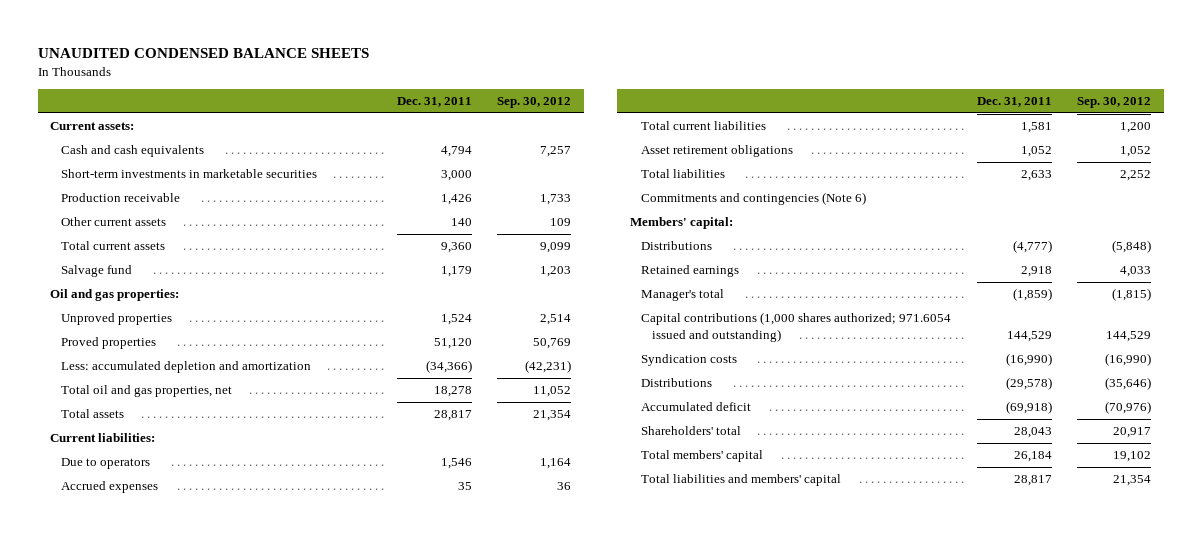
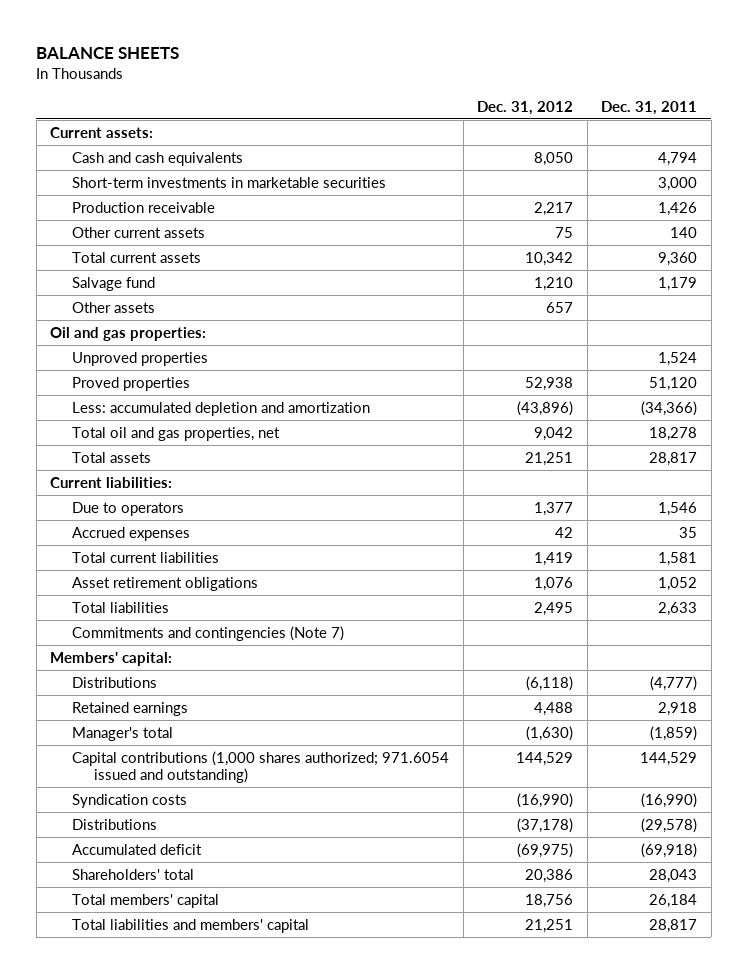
- UNAUDITED CONDENSED BALANCE SHEETS
+ BALANCE SHEETS
- | Dec. 31, 2011 | Sep. 30, 2012
+ | Dec. 31, 2012 | Dec. 31, 2011
+ Other assets | 657 |
- Commitments and contingencies (Note 6)
+ Commitments and contingencies (Note 7)

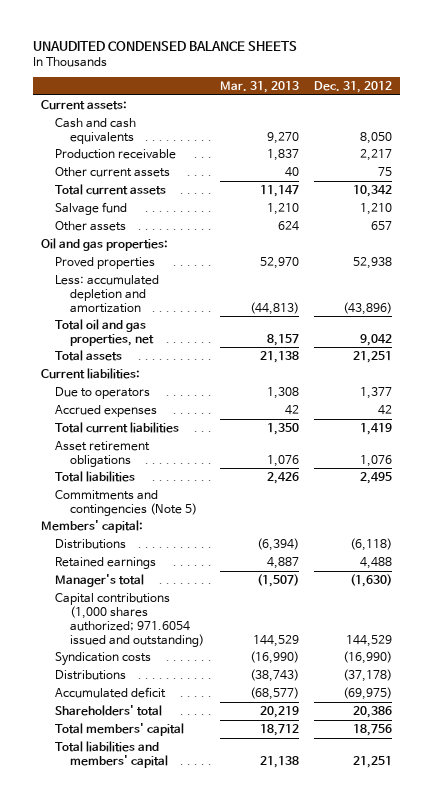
- BALANCE SHEETS
+ UNAUDITED CONDENSED BALANCE SHEETS
- | Dec. 31, 2012 | Dec. 31, 2011
+ | Mar. 31, 2013 | Dec. 31, 2012
- Short-term investments in marketable securities | | 3,000
- Unproved properties | | 1,524
- Commitments and contingencies (Note 7)
+ Commitments and contingencies (Note 5)

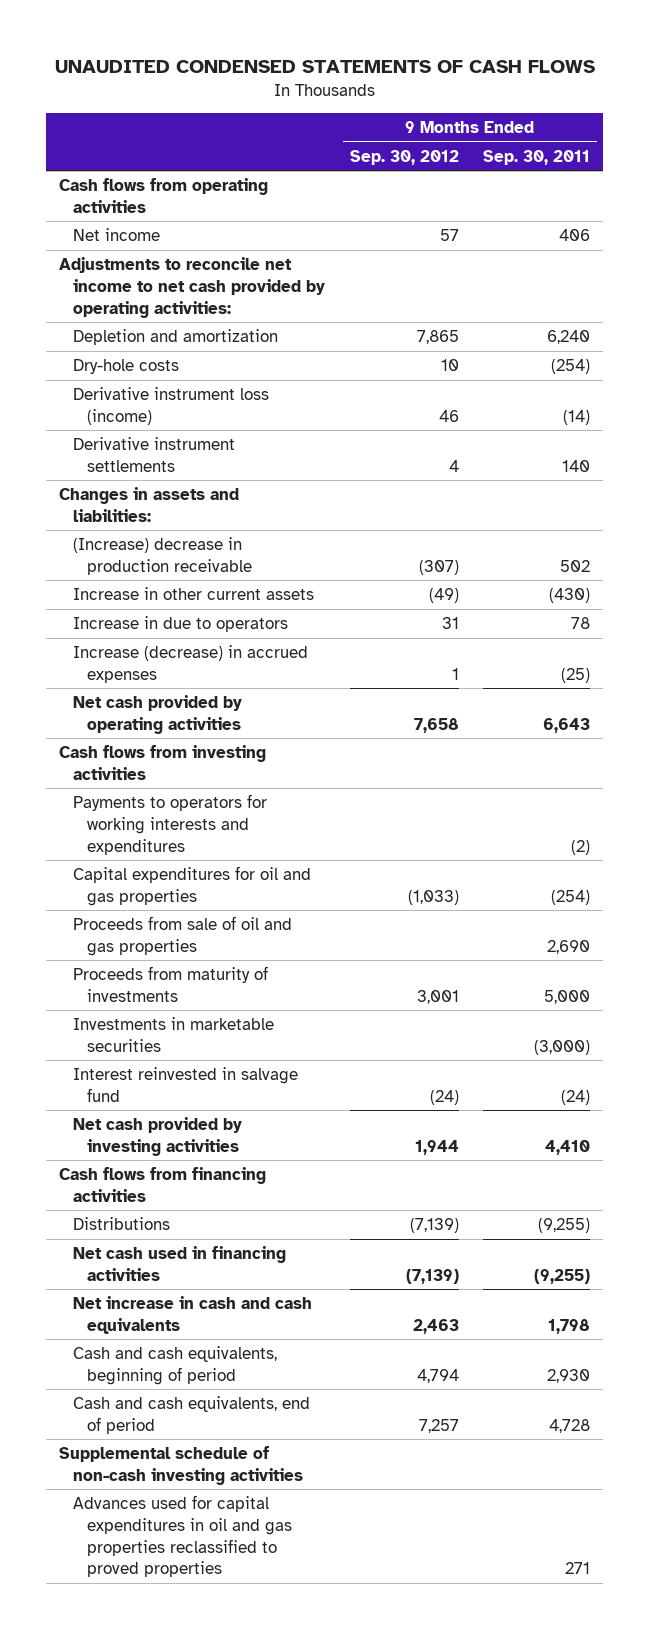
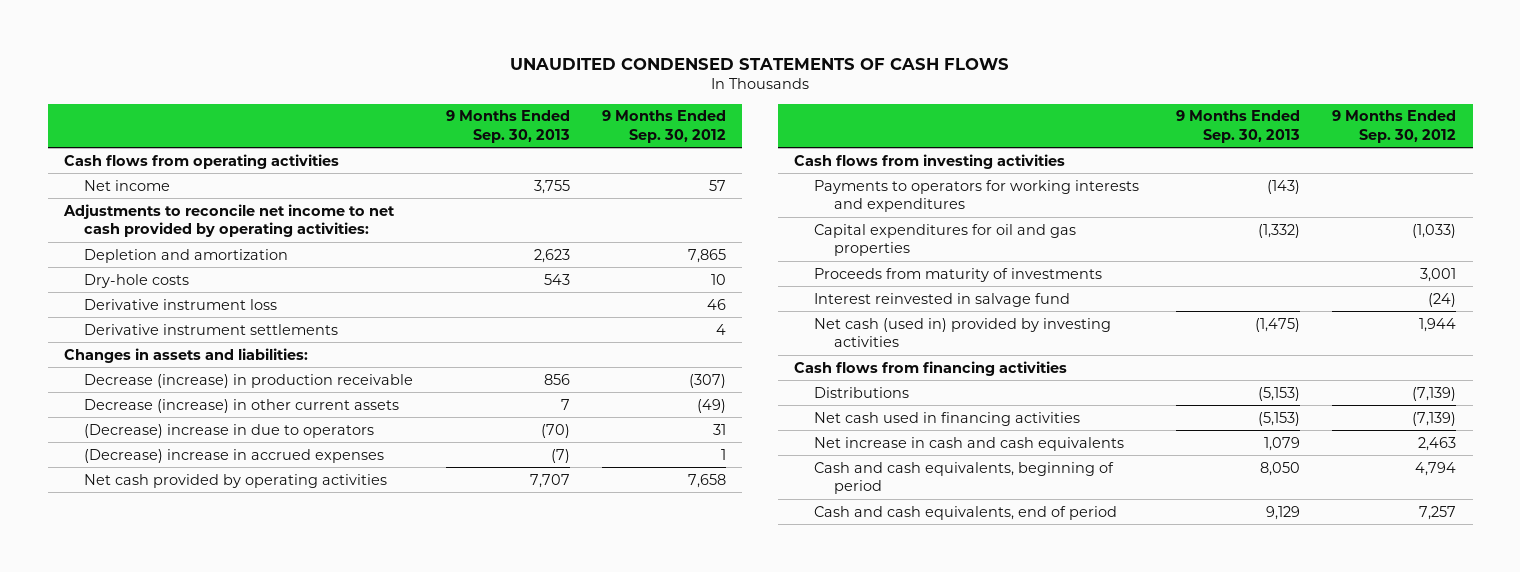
- | 9 Months Ended Sep. 30, 2012 | 9 Months Ended Sep. 30, 2011
+ | 9 Months Ended Sep. 30, 2013 | 9 Months Ended Sep. 30, 2012
- Derivative instrument loss (income) | 46 | (14)
+ Derivative instrument loss | | 46
- (Increase) decrease in production receivable | (307) | 502
- Increase in other current assets | (49) | (430)
- Increase in due to operators | 31 | 78
- Increase (decrease) in accrued expenses | 1 | (25)
+ Decrease (increase) in production receivable | 856 | (307)
+ Decrease (increase) in other current assets | 7 | (49)
+ (Decrease) increase in due to operators | (70) | 31
+ (Decrease) increase in accrued expenses | (7) | 1
- Proceeds from sale of oil and gas properties | | 2,690
- Investments in marketable securities | | (3,000)
- Net cash provided by investing activities | 1,944 | 4,410
+ Net cash (used in) provided by investing activities | (1,475) | 1,944
- Supplemental schedule of non-cash investing activities
- Advances used for capital expenditures in oil and gas properties reclassified to proved properties | | 271

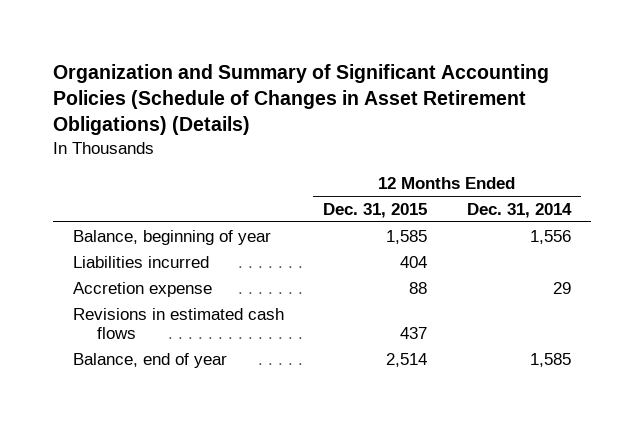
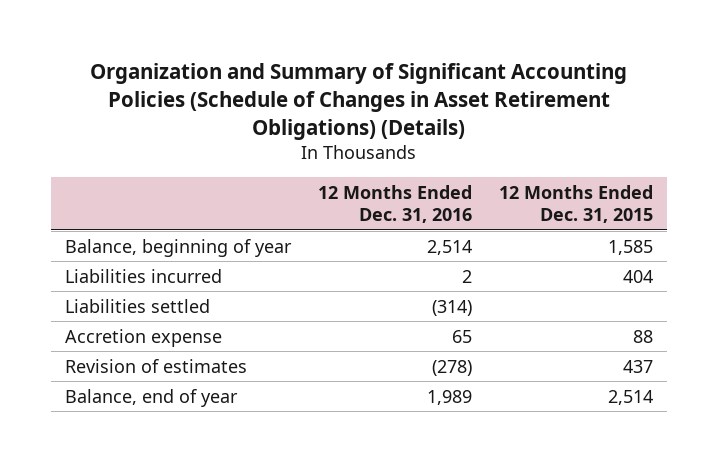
- | 12 Months Ended Dec. 31, 2015 | 12 Months Ended Dec. 31, 2014
+ | 12 Months Ended Dec. 31, 2016 | 12 Months Ended Dec. 31, 2015
+ Liabilities settled | (314) |
- Revisions in estimated cash flows | 437 |
+ Revision of estimates | (278) | 437

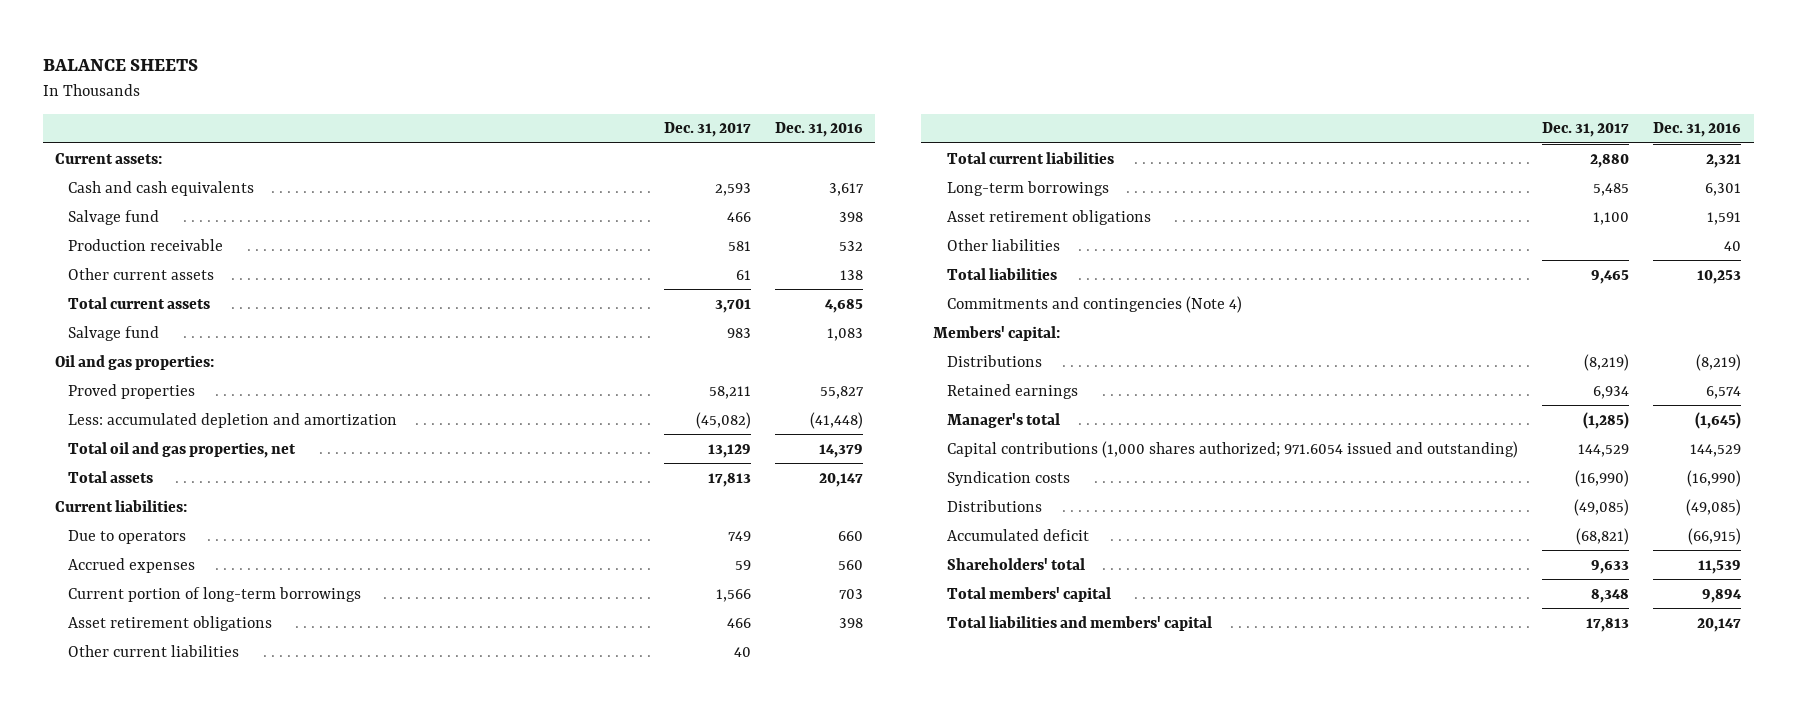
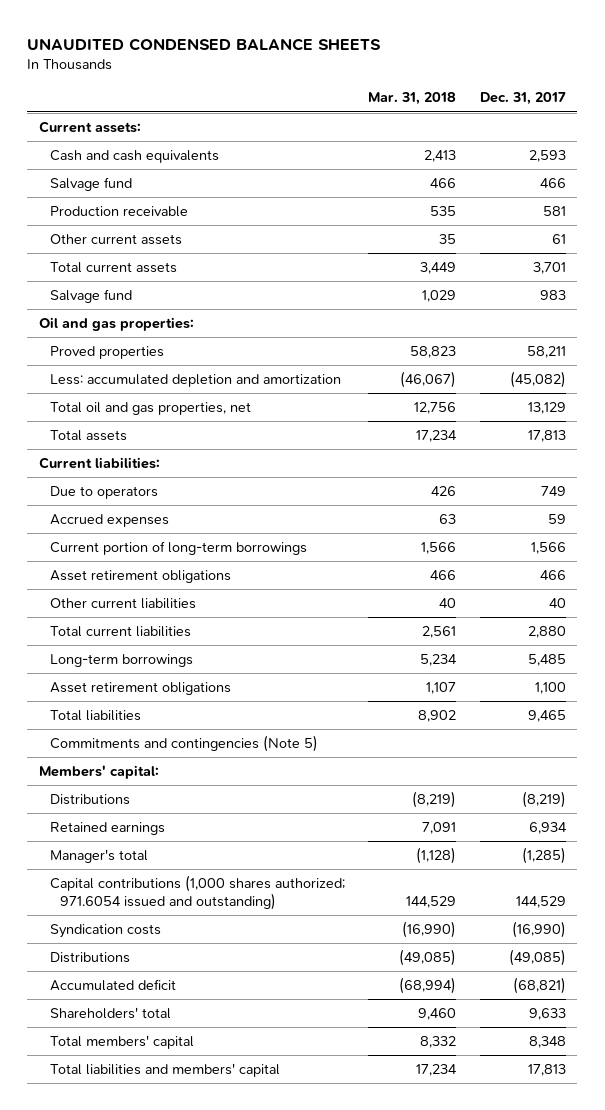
- BALANCE SHEETS
+ UNAUDITED CONDENSED BALANCE SHEETS
- | Dec. 31, 2017 | Dec. 31, 2016
+ | Mar. 31, 2018 | Dec. 31, 2017
- Other liabilities | | 40
- Commitments and contingencies (Note 4)
+ Commitments and contingencies (Note 5)

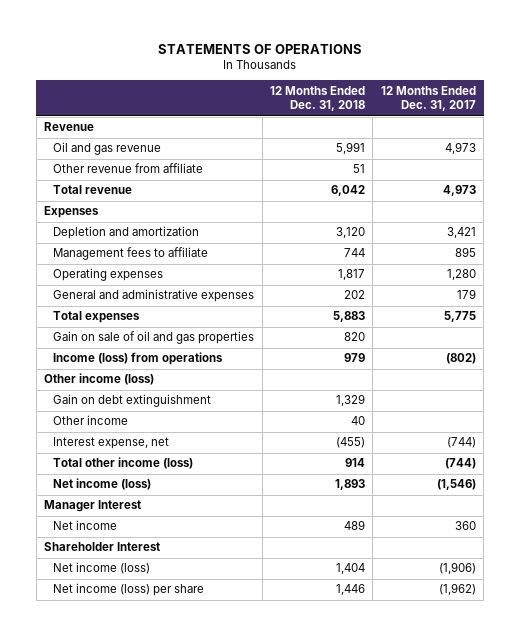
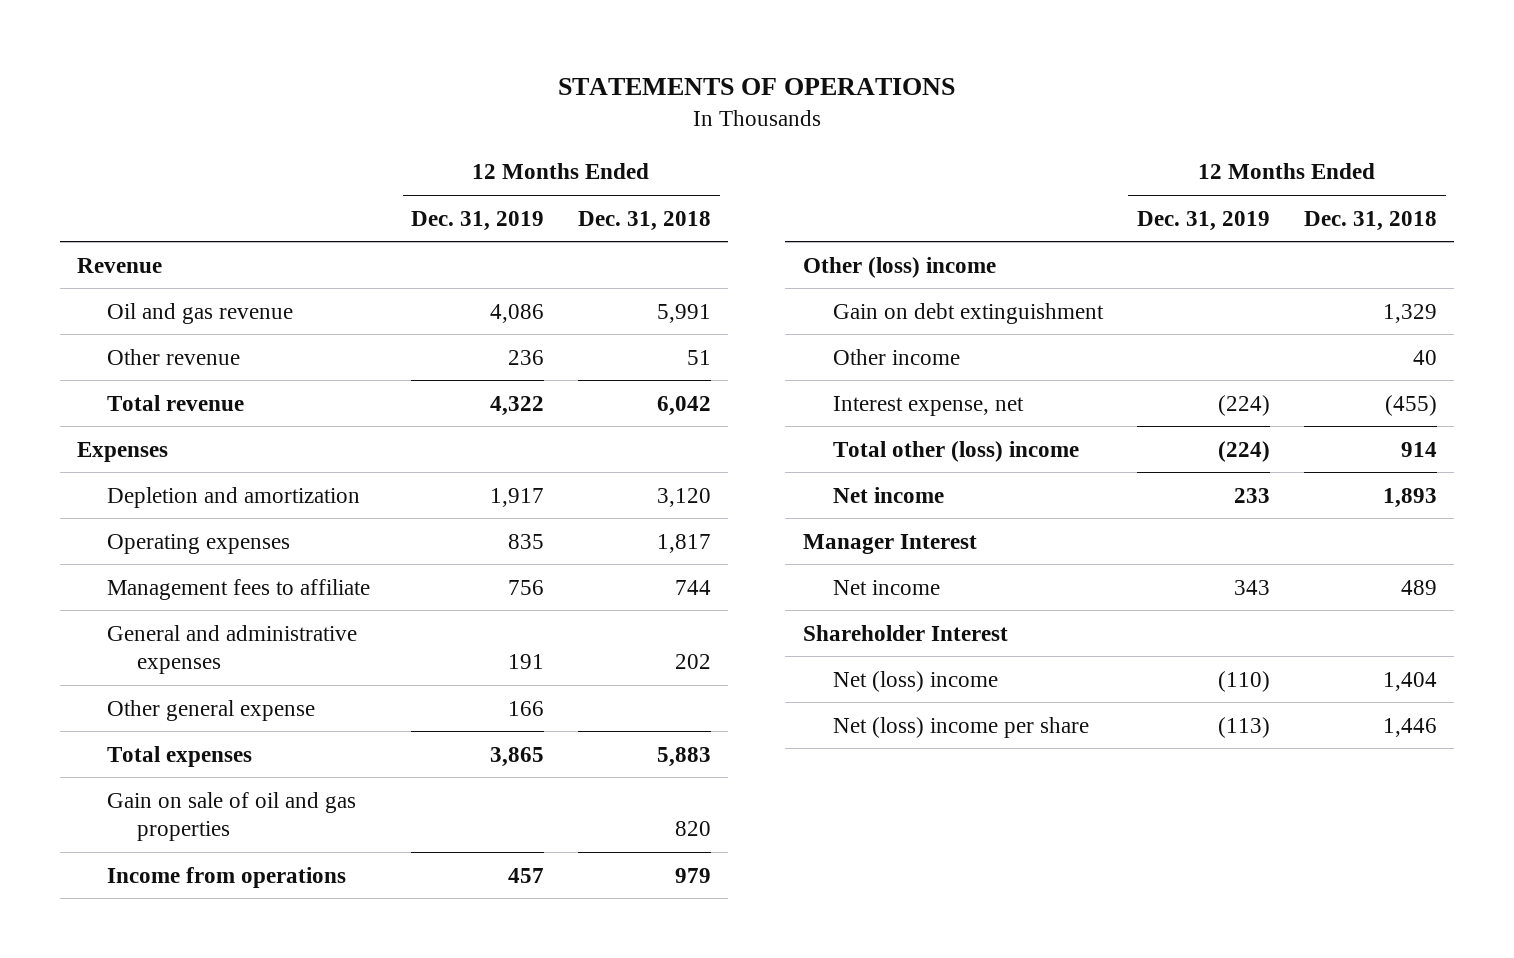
- | 12 Months Ended Dec. 31, 2018 | 12 Months Ended Dec. 31, 2017
+ | 12 Months Ended Dec. 31, 2019 | 12 Months Ended Dec. 31, 2018
- Other revenue from affiliate | 51 |
+ Other revenue | 236 | 51
moved down: Management fees to affiliate | 756 | 744
+ Other general expense | 166 |
- Income (loss) from operations | 979 | (802)
- Other income (loss)
+ Income from operations | 457 | 979
+ Other (loss) income
- Total other income (loss) | 914 | (744)
- Net income (loss) | 1,893 | (1,546)
+ Total other (loss) income | (224) | 914
+ Net income | 233 | 1,893
- Net income (loss) | 1,404 | (1,906)
- Net income (loss) per share | 1,446 | (1,962)
+ Net (loss) income | (110) | 1,404
+ Net (loss) income per share | (113) | 1,446

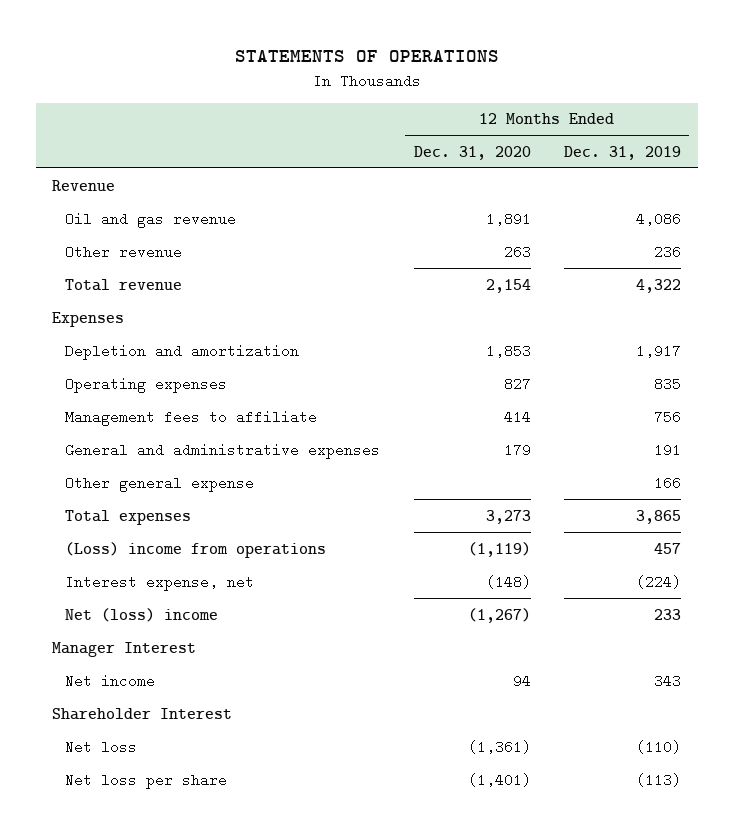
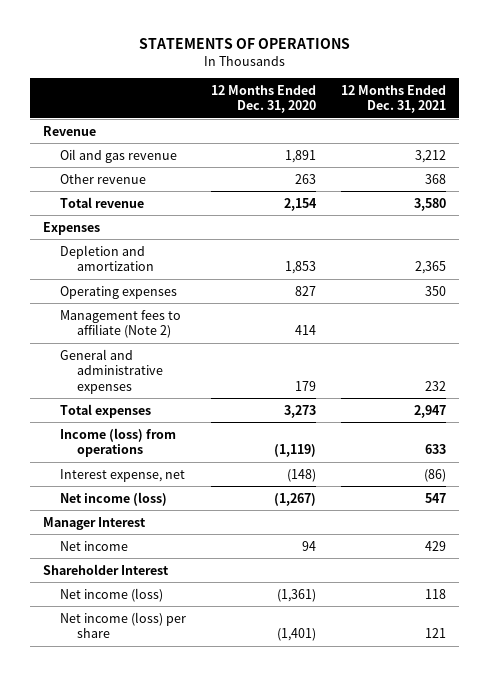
- | 12 Months Ended Dec. 31, 2020 | 12 Months Ended Dec. 31, 2019
+ | 12 Months Ended Dec. 31, 2020 | 12 Months Ended Dec. 31, 2021
- Management fees to affiliate | 414 | 756
+ Management fees to affiliate (Note 2) | 414 |
- Other general expense | | 166
- (Loss) income from operations | (1,119) | 457
+ Income (loss) from operations | (1,119) | 633
- Net (loss) income | (1,267) | 233
+ Net income (loss) | (1,267) | 547
- Net loss | (1,361) | (110)
- Net loss per share | (1,401) | (113)
+ Net income (loss) | (1,361) | 118
+ Net income (loss) per share | (1,401) | 121

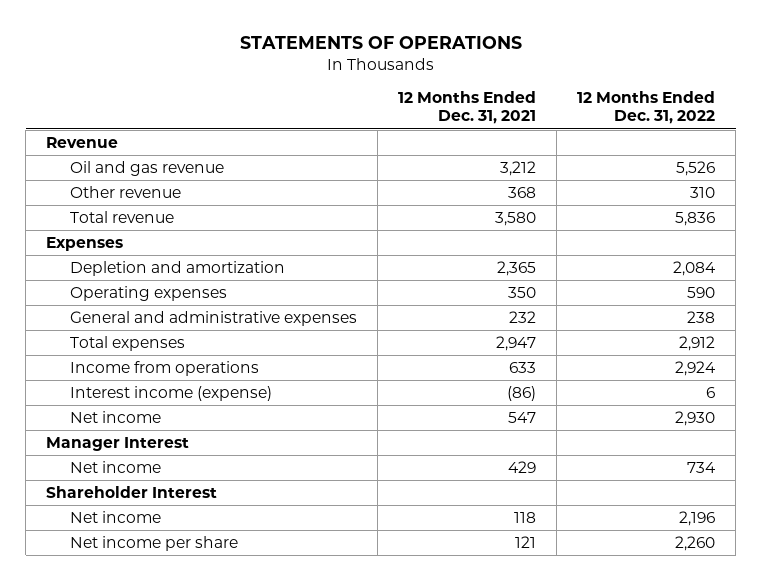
- | 12 Months Ended Dec. 31, 2020 | 12 Months Ended Dec. 31, 2021
+ | 12 Months Ended Dec. 31, 2021 | 12 Months Ended Dec. 31, 2022
- Management fees to affiliate (Note 2) | 414 |
- Income (loss) from operations | (1,119) | 633
- Interest expense, net | (148) | (86)
- Net income (loss) | (1,267) | 547
+ Income from operations | 633 | 2,924
+ Interest income (expense) | (86) | 6
+ Net income | 547 | 2,930
- Net income (loss) | (1,361) | 118
- Net income (loss) per share | (1,401) | 121
+ Net income | 118 | 2,196
+ Net income per share | 121 | 2,260

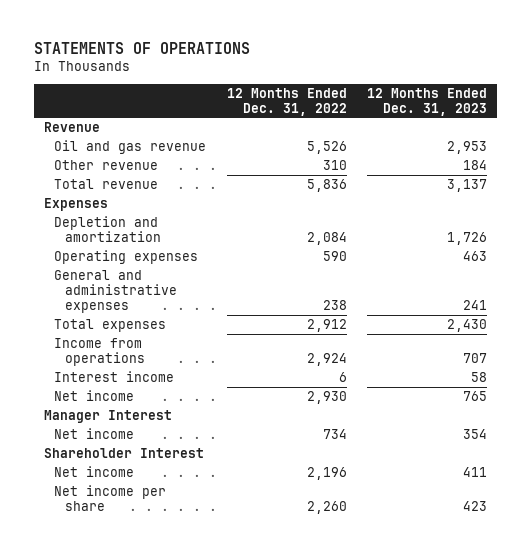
- | 12 Months Ended Dec. 31, 2021 | 12 Months Ended Dec. 31, 2022
+ | 12 Months Ended Dec. 31, 2022 | 12 Months Ended Dec. 31, 2023
- Interest income (expense) | (86) | 6
+ Interest income | 6 | 58

